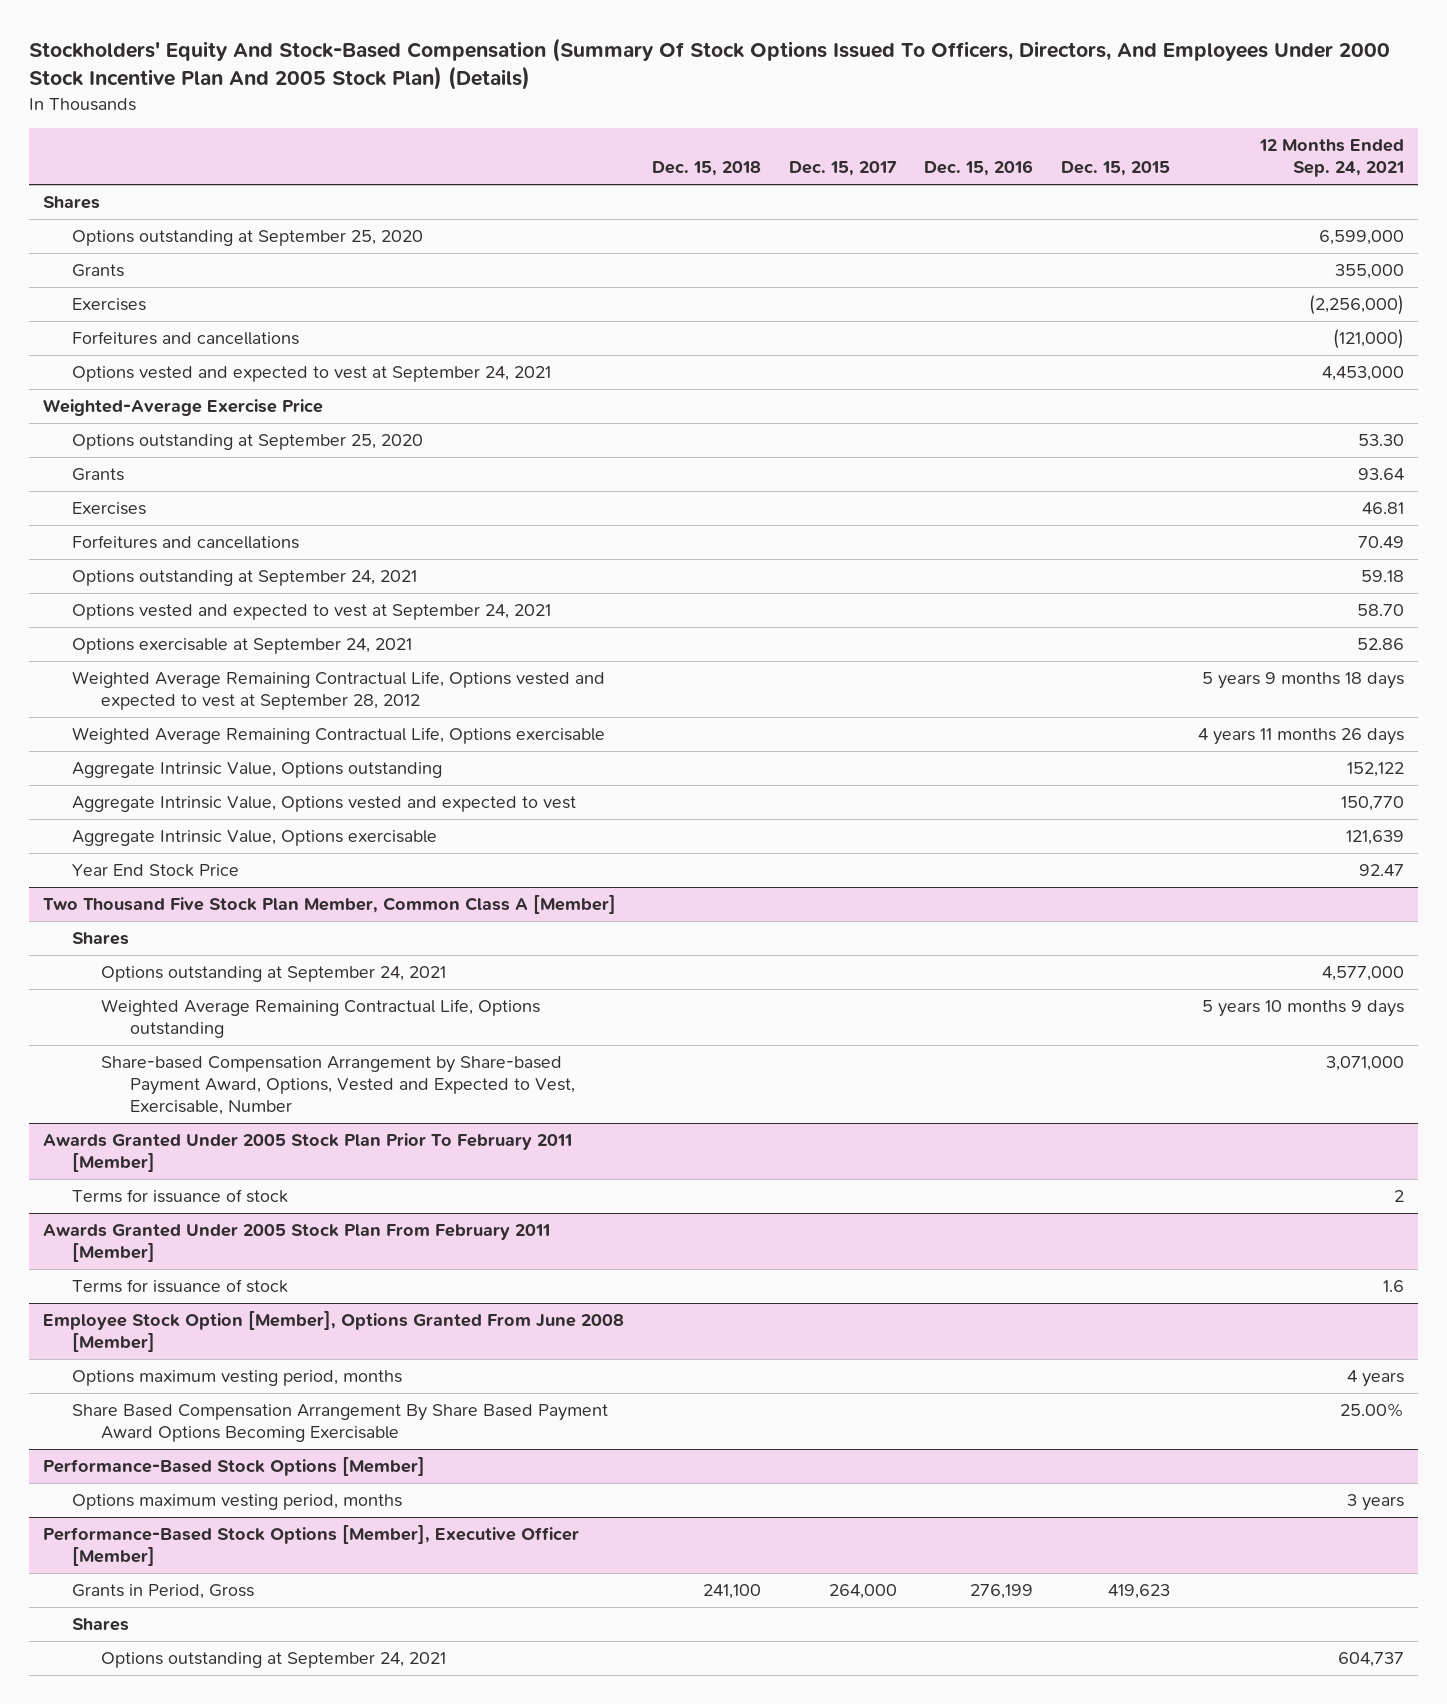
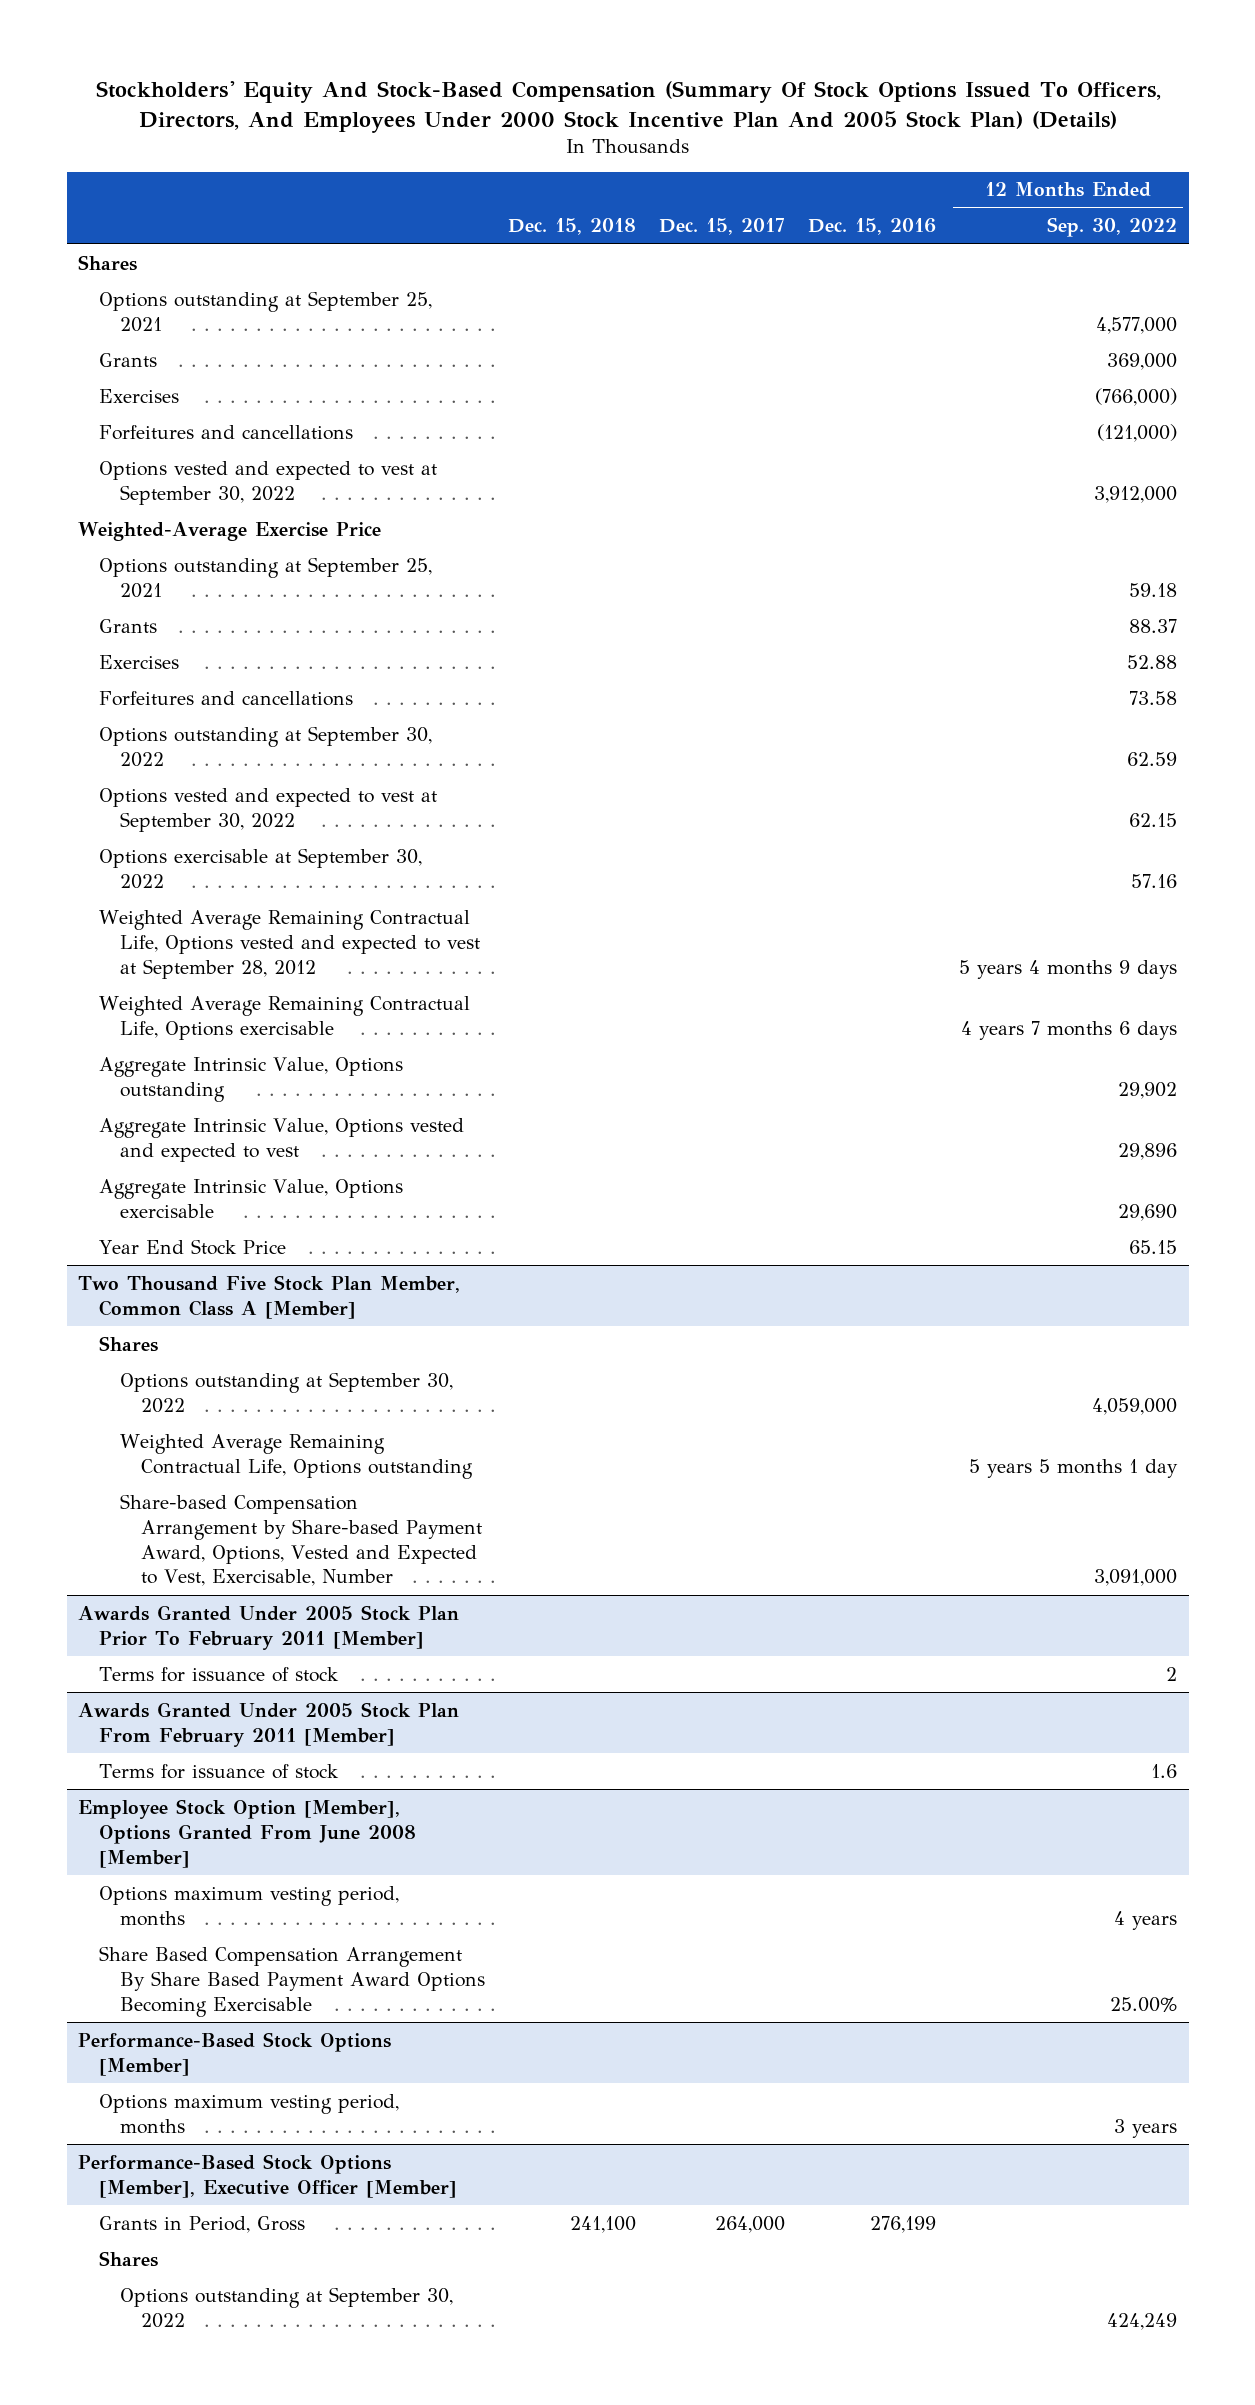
- | Dec. 15, 2018 | Dec. 15, 2017 | Dec. 15, 2016 | Dec. 15, 2015 | 12 Months Ended Sep. 24, 2021
+ | Dec. 15, 2018 | Dec. 15, 2017 | Dec. 15, 2016 | 12 Months Ended Sep. 30, 2022
- Options outstanding at September 25, 2020 | | | | | 6,599,000
+ Options outstanding at September 25, 2021 | | | | 4,577,000
- Options vested and expected to vest at September 24, 2021 | | | | | 4,453,000
+ Options vested and expected to vest at September 30, 2022 | | | | 3,912,000
- Options outstanding at September 25, 2020 | | | | | 53.30
+ Options outstanding at September 25, 2021 | | | | 59.18
- Options outstanding at September 24, 2021 | | | | | 59.18
- Options vested and expected to vest at September 24, 2021 | | | | | 58.70
- Options exercisable at September 24, 2021 | | | | | 52.86
+ Options outstanding at September 30, 2022 | | | | 62.59
+ Options vested and expected to vest at September 30, 2022 | | | | 62.15
+ Options exercisable at September 30, 2022 | | | | 57.16
@ Two Thousand Five Stock Plan Member, Common Class A [Member]
- Options outstanding at September 24, 2021 | | | | | 4,577,000
+ Options outstanding at September 30, 2022 | | | | 4,059,000
@ Performance-Based Stock Options [Member], Executive Officer [Member]
- Options outstanding at September 24, 2021 | | | | | 604,737
+ Options outstanding at September 30, 2022 | | | | 424,249

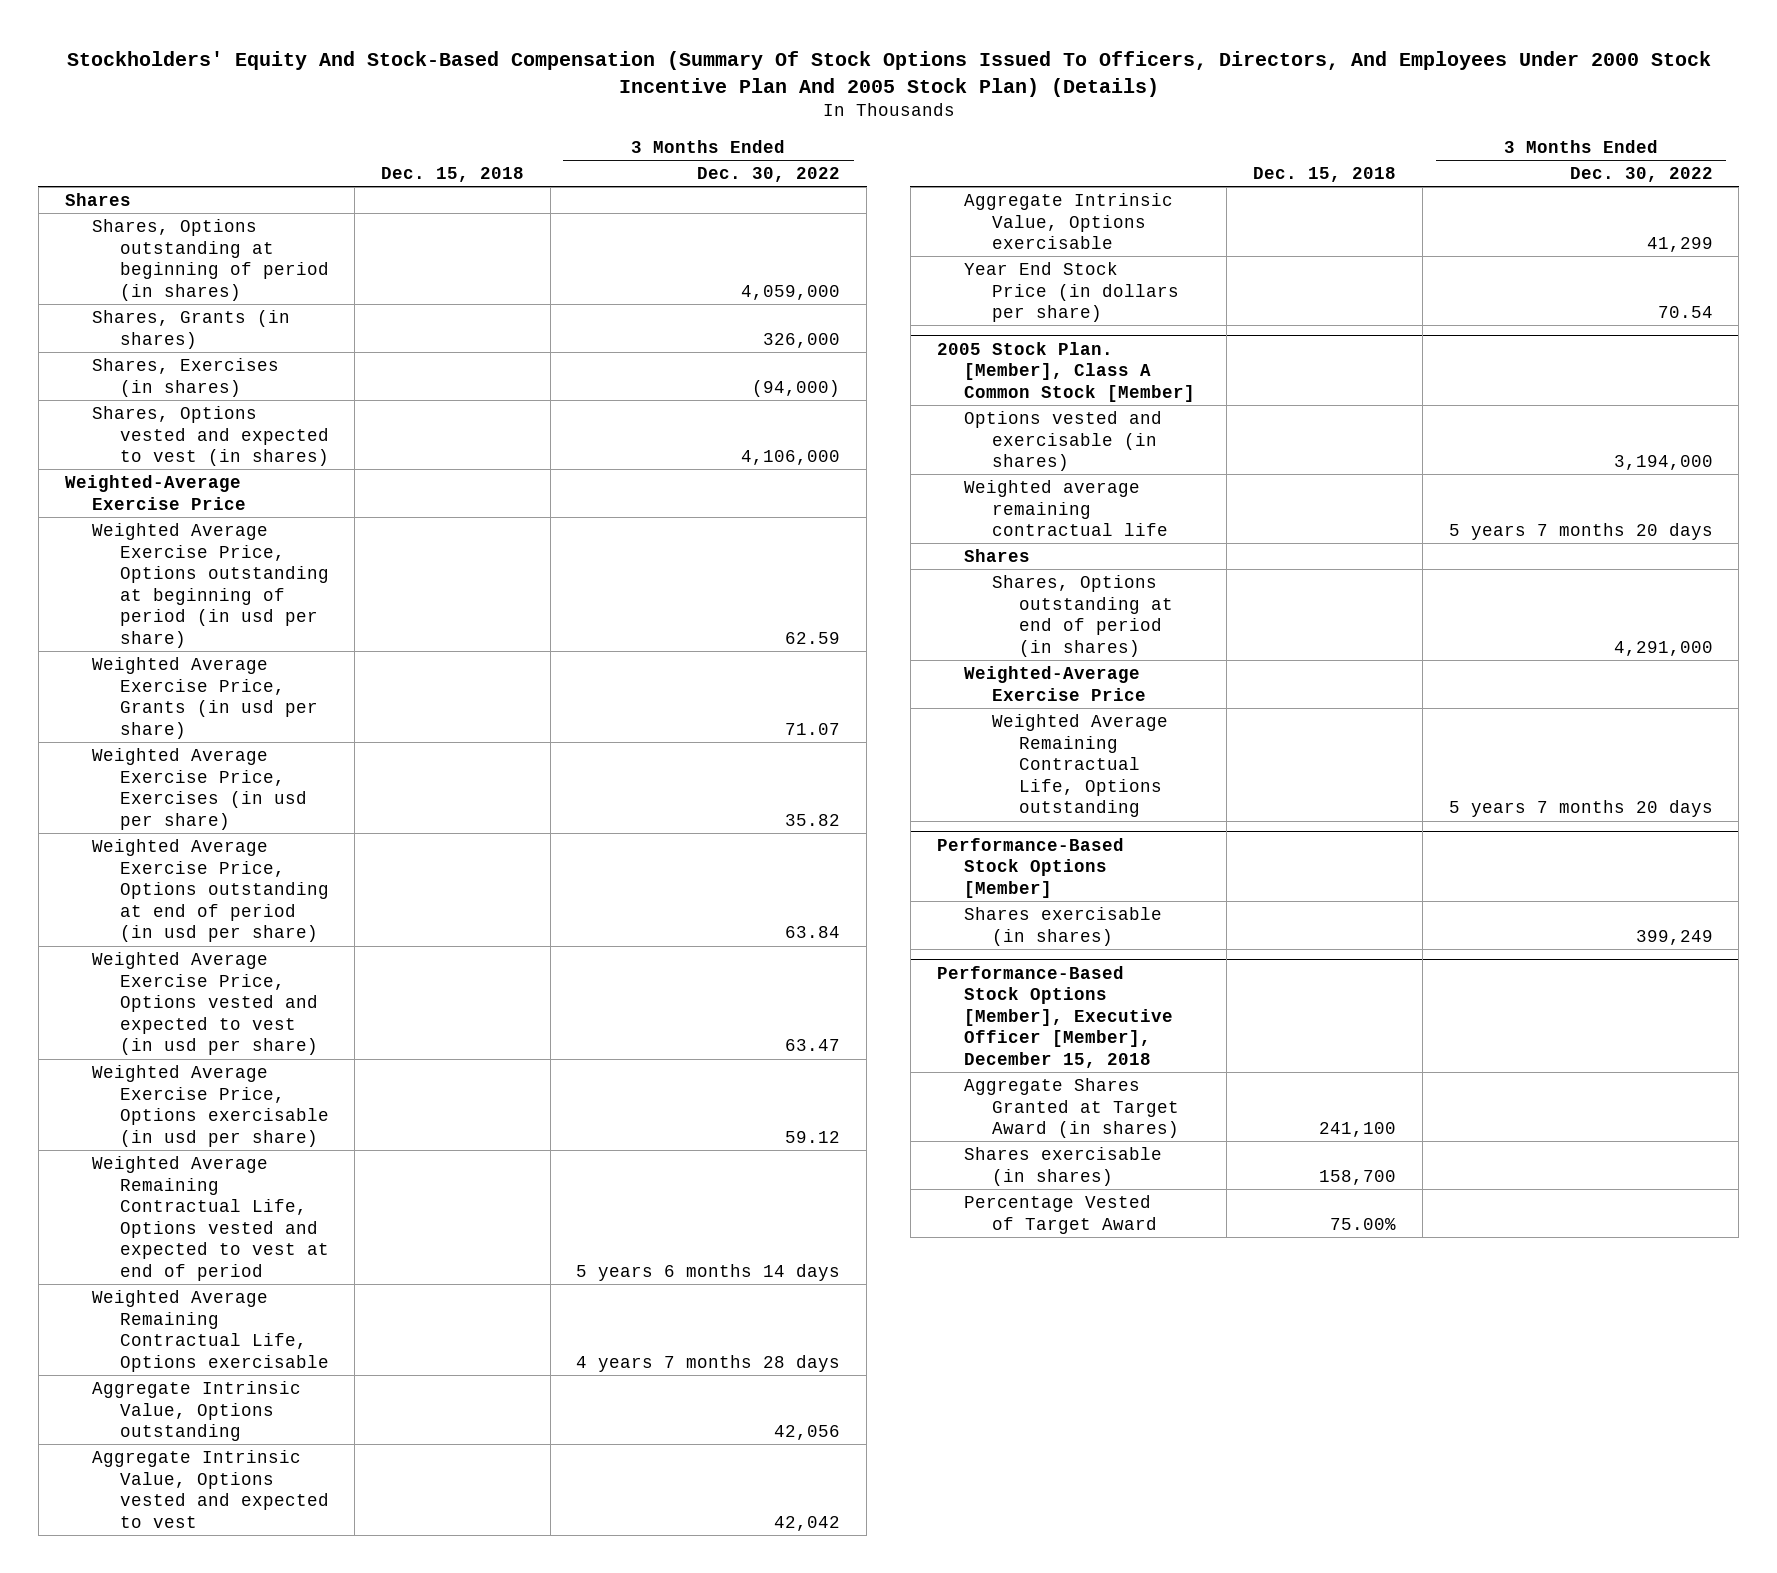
- | Dec. 15, 2018 | Dec. 15, 2017 | Dec. 15, 2016 | 12 Months Ended Sep. 30, 2022
+ | Dec. 15, 2018 | 3 Months Ended Dec. 30, 2022
- Options outstanding at September 25, 2021 | | | | 4,577,000
- Grants | | | | 369,000
- Exercises | | | | (766,000)
- Forfeitures and cancellations | | | | (121,000)
- Options vested and expected to vest at September 30, 2022 | | | | 3,912,000
+ Shares, Options outstanding at beginning of period (in shares) | | 4,059,000
+ Shares, Grants (in shares) | | 326,000
+ Shares, Exercises (in shares) | | (94,000)
+ Shares, Options vested and expected to vest (in shares) | | 4,106,000
- Options outstanding at September 25, 2021 | | | | 59.18
- Grants | | | | 88.37
- Exercises | | | | 52.88
- Forfeitures and cancellations | | | | 73.58
- Options outstanding at September 30, 2022 | | | | 62.59
- Options vested and expected to vest at September 30, 2022 | | | | 62.15
- Options exercisable at September 30, 2022 | | | | 57.16
- Weighted Average Remaining Contractual Life, Options vested and expected to vest at September 28, 2012 | | | | 5 years 4 months 9 days
+ Weighted Average Exercise Price, Options outstanding at beginning of period (in usd per share) | | 62.59
+ Weighted Average Exercise Price, Grants (in usd per share) | | 71.07
+ Weighted Average Exercise Price, Exercises (in usd per share) | | 35.82
+ Weighted Average Exercise Price, Options outstanding at end of period (in usd per share) | | 63.84
+ Weighted Average Exercise Price, Options vested and expected to vest (in usd per share) | | 63.47
+ Weighted Average Exercise Price, Options exercisable (in usd per share) | | 59.12
+ Weighted Average Remaining Contractual Life, Options vested and expected to vest at end of period | | 5 years 6 months 14 days
- Year End Stock Price | | | | 65.15
- Two Thousand Five Stock Plan Member, Common Class A [Member]
+ Year End Stock Price (in dollars per share) | | 70.54
+ 2005 Stock Plan. [Member], Class A Common Stock [Member]
+ Options vested and exercisable (in shares) | | 3,194,000
+ Weighted average remaining contractual life | | 5 years 7 months 20 days
- Options outstanding at September 30, 2022 | | | | 4,059,000
+ Shares, Options outstanding at end of period (in shares) | | 4,291,000
+ Weighted-Average Exercise Price
- Share-based Compensation Arrangement by Share-based Payment Award, Options, Vested and Expected to Vest, Exercisable, Number | | | | 3,091,000
- Awards Granted Under 2005 Stock Plan Prior To February 2011 [Member]
- Terms for issuance of stock | | | | 2
- Awards Granted Under 2005 Stock Plan From February 2011 [Member]
- Terms for issuance of stock | | | | 1.6
- Employee Stock Option [Member], Options Granted From June 2008 [Member]
- Options maximum vesting period, months | | | | 4 years
- Share Based Compensation Arrangement By Share Based Payment Award Options Becoming Exercisable | | | | 25.00%
@ Performance-Based Stock Options [Member]
- Options maximum vesting period, months | | | | 3 years
- Performance-Based Stock Options [Member], Executive Officer [Member]
- Grants in Period, Gross | 241,100 | 264,000 | 276,199 |
- Shares
- Options outstanding at September 30, 2022 | | | | 424,249
@ Performance-Based Stock Options [Member]
+ Shares exercisable (in shares) | | 399,249
+ Performance-Based Stock Options [Member], Executive Officer [Member], December 15, 2018
+ Aggregate Shares Granted at Target Award (in shares) | 241,100 |
+ Shares exercisable (in shares) | 158,700 |
+ Percentage Vested of Target Award | 75.00% |

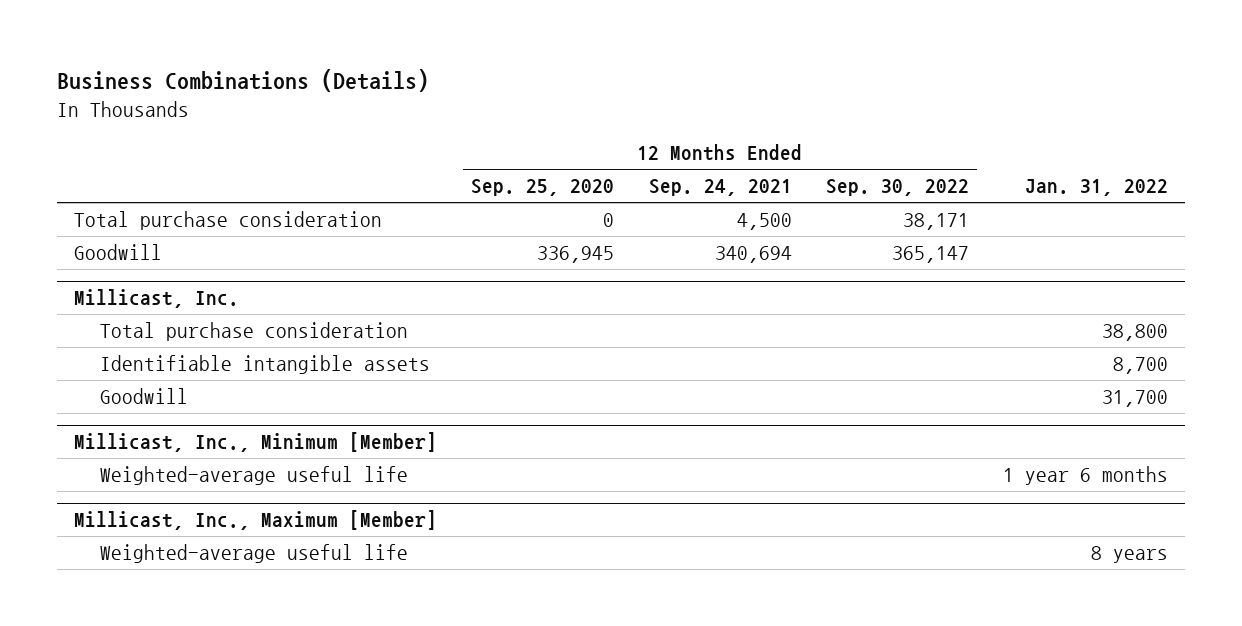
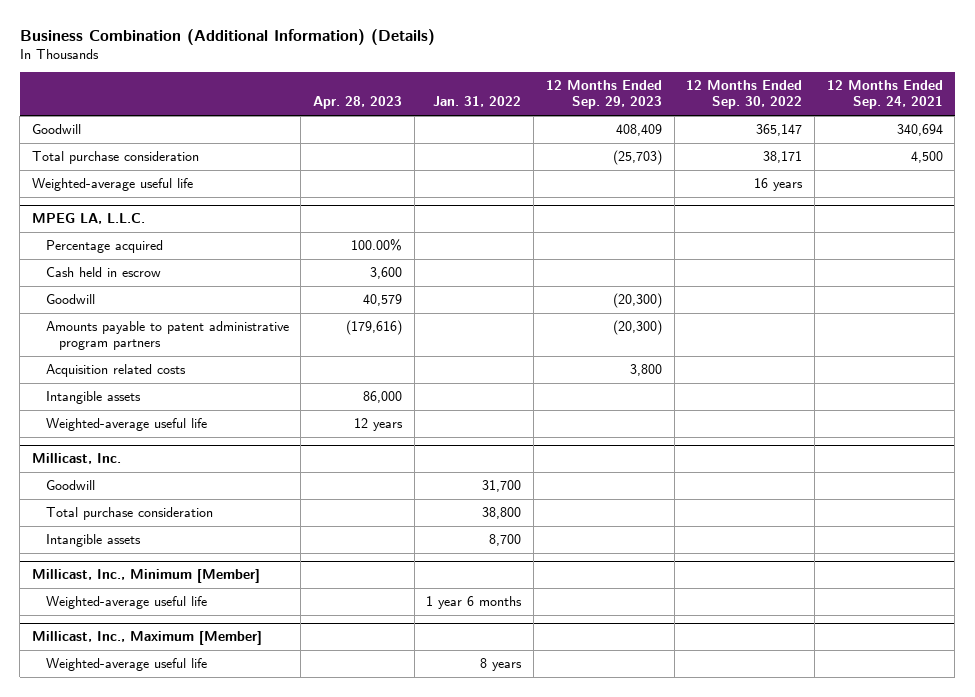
- Business Combinations (Details)
+ Business Combination (Additional Information) (Details)
- | 12 Months Ended Sep. 25, 2020 | 12 Months Ended Sep. 24, 2021 | 12 Months Ended Sep. 30, 2022 | Jan. 31, 2022
+ | Apr. 28, 2023 | Jan. 31, 2022 | 12 Months Ended Sep. 29, 2023 | 12 Months Ended Sep. 30, 2022 | 12 Months Ended Sep. 24, 2021
moved down: Total purchase consideration | | | (25,703) | 38,171 | 4,500
+ Weighted-average useful life | | | | 16 years |
+ MPEG LA, L.L.C.
+ Percentage acquired | 100.00% | | | |
+ Cash held in escrow | 3,600 | | | |
+ Goodwill | 40,579 | | (20,300) | |
+ Amounts payable to patent administrative program partners | (179,616) | | (20,300) | |
+ Acquisition related costs | | | 3,800 | |
+ Intangible assets | 86,000 | | | |
+ Weighted-average useful life | 12 years | | | |
@ Millicast, Inc.
- Identifiable intangible assets | | | | 8,700
moved down: Total purchase consideration | | 38,800 | | |
+ Intangible assets | | 8,700 | | |

